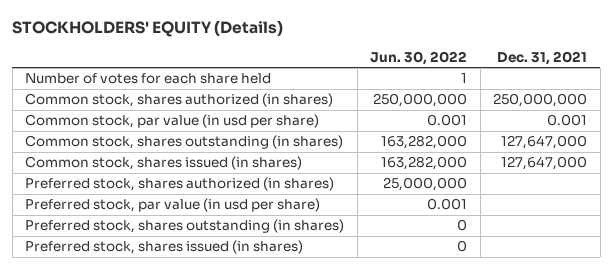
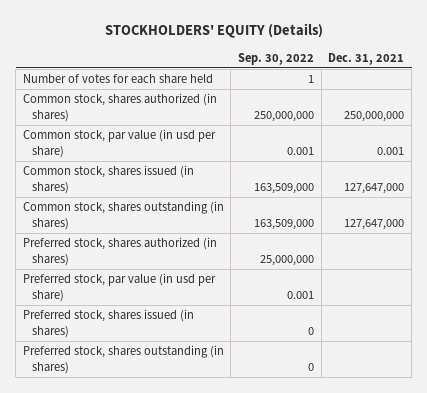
- | Jun. 30, 2022 | Dec. 31, 2021
+ | Sep. 30, 2022 | Dec. 31, 2021
moved down: Common stock, shares outstanding (in shares) | 163,509,000 | 127,647,000
moved down: Preferred stock, shares outstanding (in shares) | 0 |

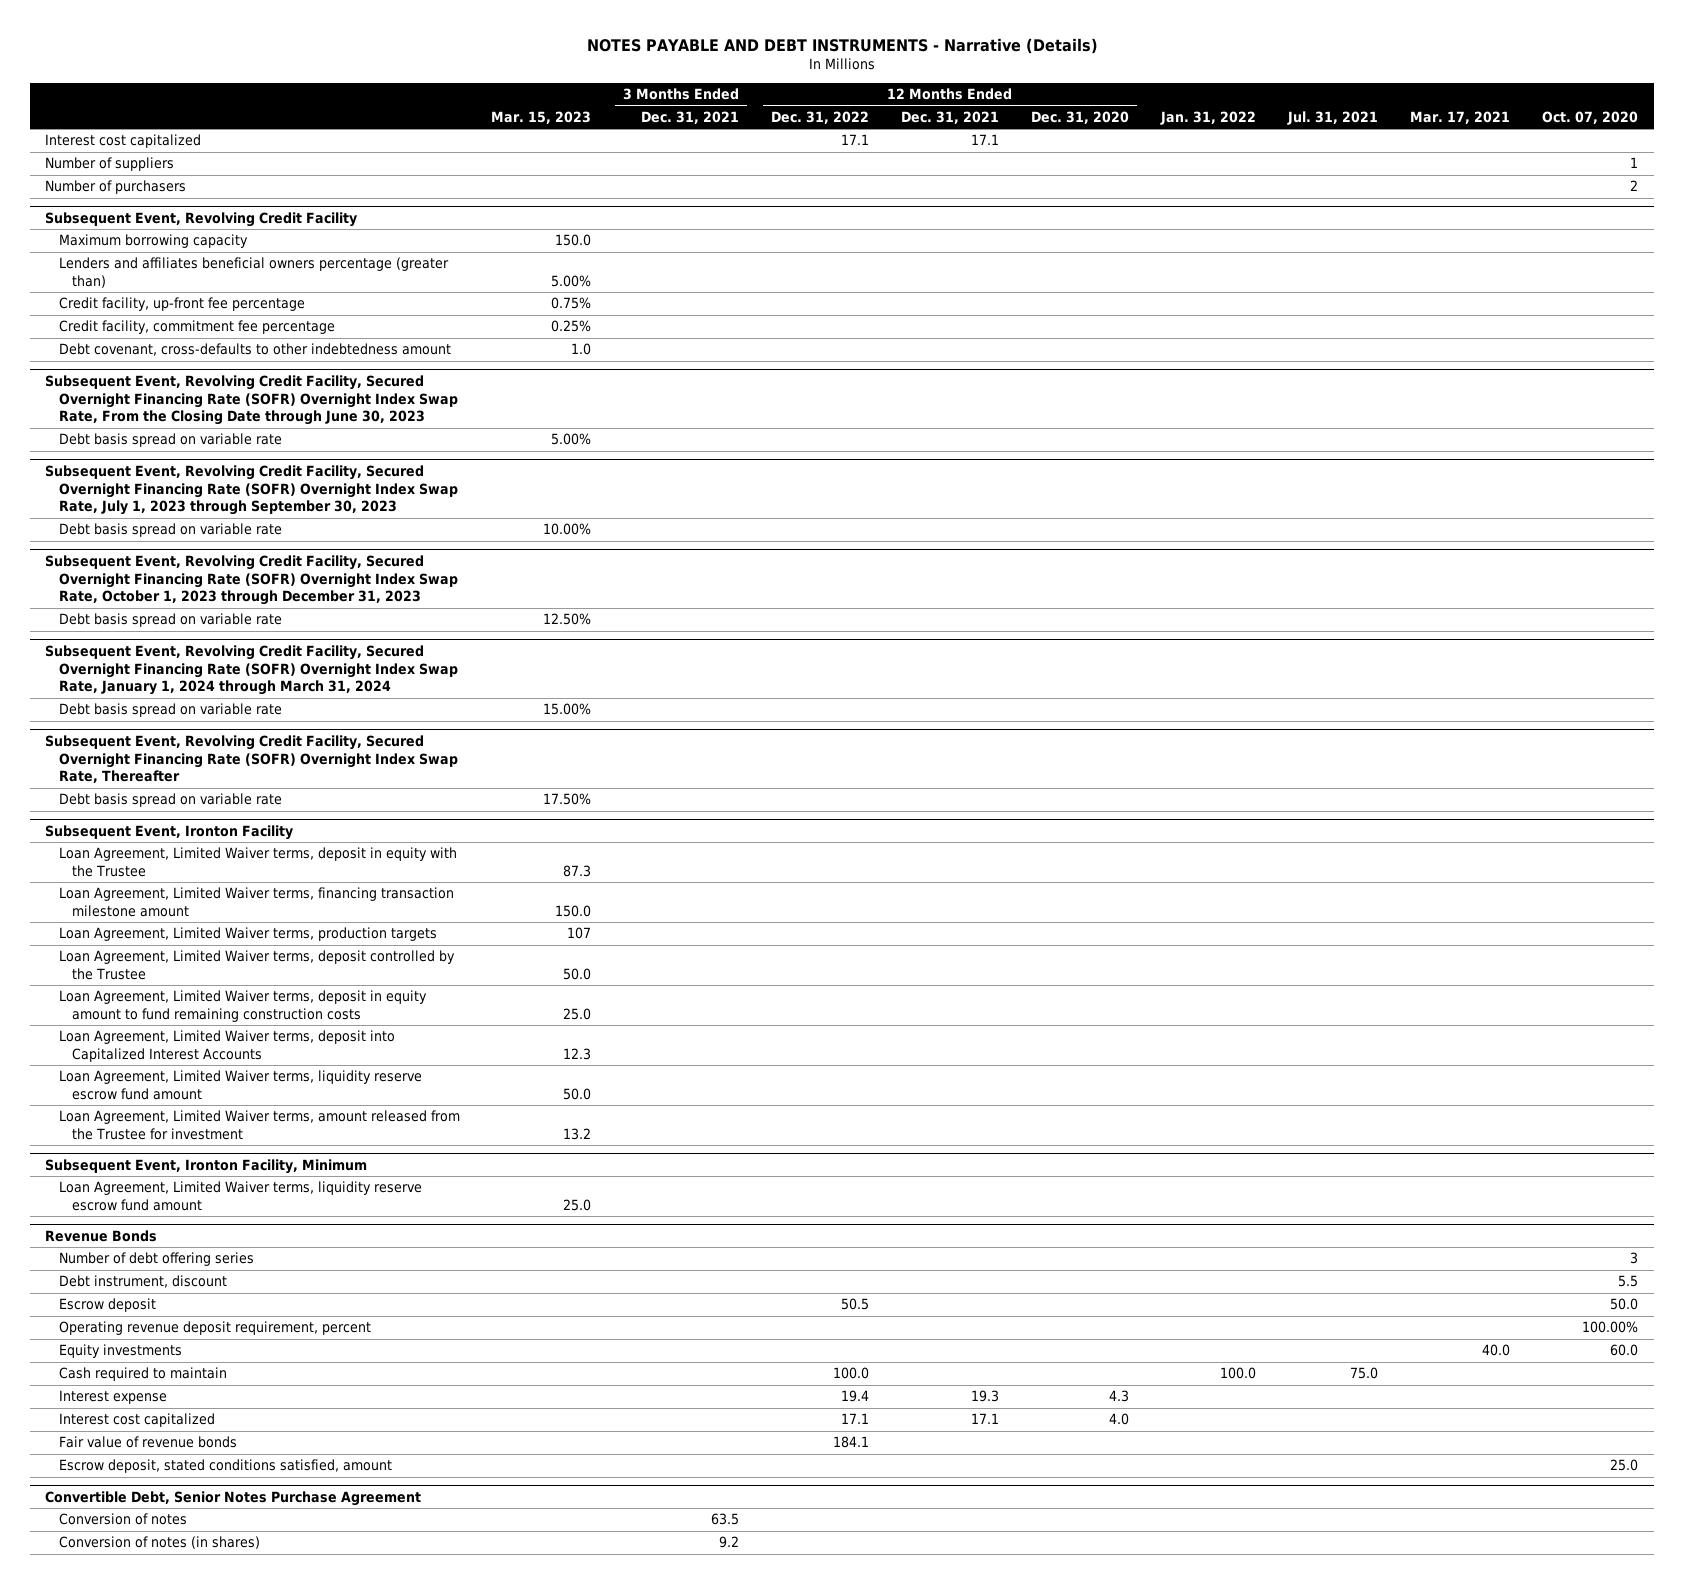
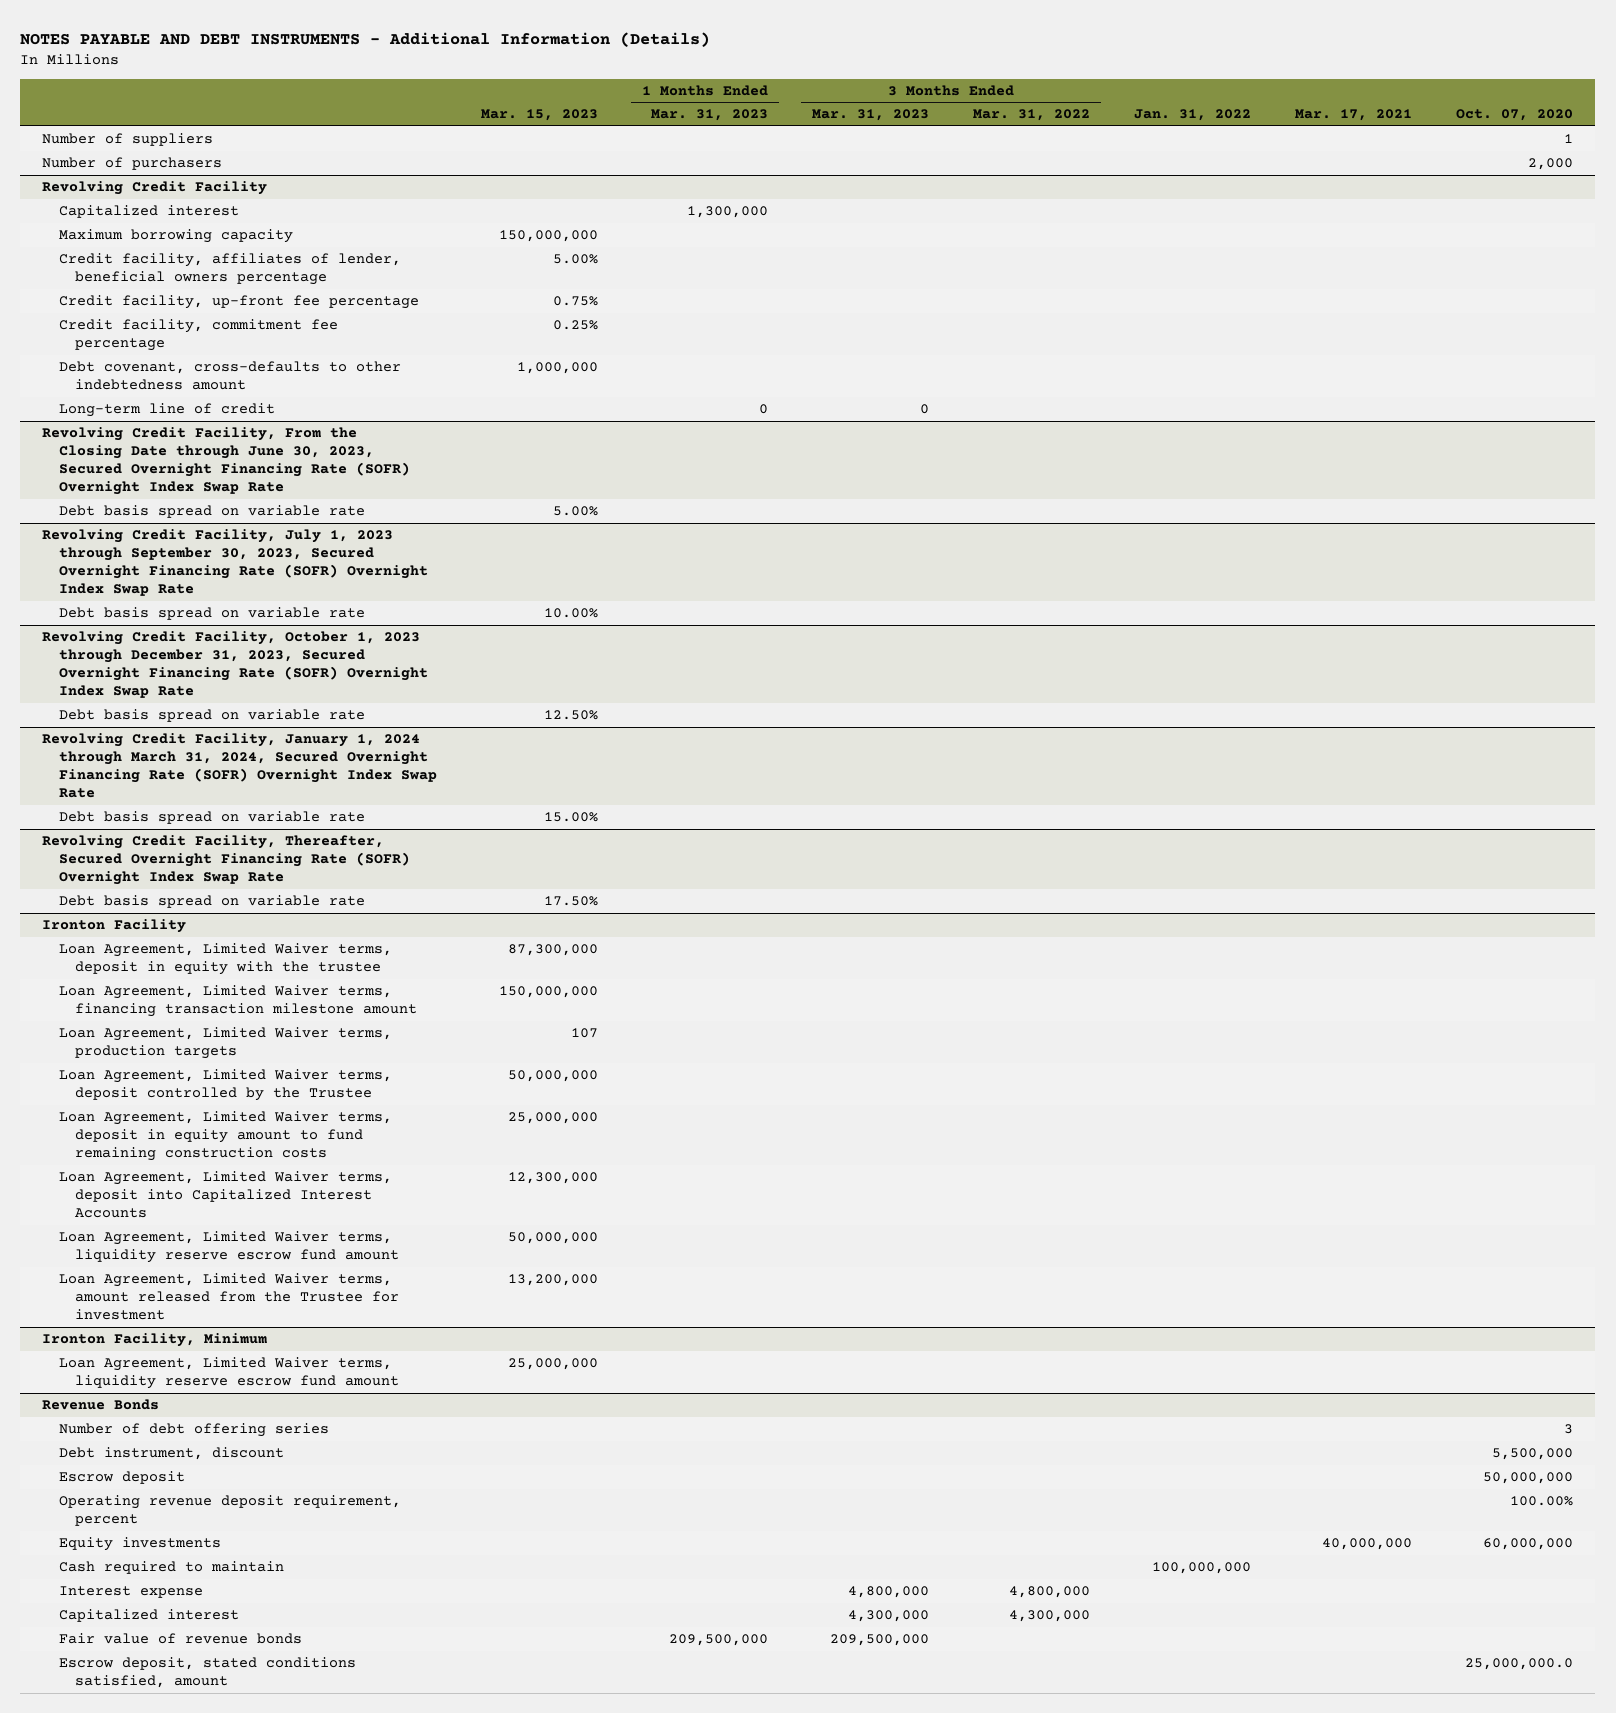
- NOTES PAYABLE AND DEBT INSTRUMENTS - Narrative (Details)
+ NOTES PAYABLE AND DEBT INSTRUMENTS - Additional Information (Details)
- | Mar. 15, 2023 | 3 Months Ended Dec. 31, 2021 | 12 Months Ended Dec. 31, 2022 | 12 Months Ended Dec. 31, 2021 | 12 Months Ended Dec. 31, 2020 | Jan. 31, 2022 | Jul. 31, 2021 | Mar. 17, 2021 | Oct. 07, 2020
+ | Mar. 15, 2023 | 1 Months Ended Mar. 31, 2023 | 3 Months Ended Mar. 31, 2023 | 3 Months Ended Mar. 31, 2022 | Jan. 31, 2022 | Mar. 17, 2021 | Oct. 07, 2020
- Interest cost capitalized | | | 17.1 | 17.1 | | | | |
- Number of purchasers | | | | | | | | | 2
- Subsequent Event, Revolving Credit Facility
- Maximum borrowing capacity | 150.0 | | | | | | | |
- Lenders and affiliates beneficial owners percentage (greater than) | 5.00% | | | | | | | |
+ Number of purchasers | | | | | | | 2,000
+ Revolving Credit Facility
+ Capitalized interest | | 1,300,000 | | | | |
+ Maximum borrowing capacity | 150,000,000 | | | | | |
+ Credit facility, affiliates of lender, beneficial owners percentage | 5.00% | | | | | |
- Debt covenant, cross-defaults to other indebtedness amount | 1.0 | | | | | | | |
- Subsequent Event, Revolving Credit Facility, Secured Overnight Financing Rate (SOFR) Overnight Index Swap Rate, From the Closing Date through June 30, 2023
+ Debt covenant, cross-defaults to other indebtedness amount | 1,000,000 | | | | | |
+ Long-term line of credit | | 0 | 0 | | | |
+ Revolving Credit Facility, From the Closing Date through June 30, 2023, Secured Overnight Financing Rate (SOFR) Overnight Index Swap Rate
- Subsequent Event, Revolving Credit Facility, Secured Overnight Financing Rate (SOFR) Overnight Index Swap Rate, July 1, 2023 through September 30, 2023
+ Revolving Credit Facility, July 1, 2023 through September 30, 2023, Secured Overnight Financing Rate (SOFR) Overnight Index Swap Rate
- Subsequent Event, Revolving Credit Facility, Secured Overnight Financing Rate (SOFR) Overnight Index Swap Rate, October 1, 2023 through December 31, 2023
+ Revolving Credit Facility, October 1, 2023 through December 31, 2023, Secured Overnight Financing Rate (SOFR) Overnight Index Swap Rate
- Subsequent Event, Revolving Credit Facility, Secured Overnight Financing Rate (SOFR) Overnight Index Swap Rate, January 1, 2024 through March 31, 2024
+ Revolving Credit Facility, January 1, 2024 through March 31, 2024, Secured Overnight Financing Rate (SOFR) Overnight Index Swap Rate
- Subsequent Event, Revolving Credit Facility, Secured Overnight Financing Rate (SOFR) Overnight Index Swap Rate, Thereafter
+ Revolving Credit Facility, Thereafter, Secured Overnight Financing Rate (SOFR) Overnight Index Swap Rate
- Subsequent Event, Ironton Facility
- Loan Agreement, Limited Waiver terms, deposit in equity with the Trustee | 87.3 | | | | | | | |
- Loan Agreement, Limited Waiver terms, financing transaction milestone amount | 150.0 | | | | | | | |
+ Ironton Facility
+ Loan Agreement, Limited Waiver terms, deposit in equity with the trustee | 87,300,000 | | | | | |
+ Loan Agreement, Limited Waiver terms, financing transaction milestone amount | 150,000,000 | | | | | |
- Loan Agreement, Limited Waiver terms, deposit controlled by the Trustee | 50.0 | | | | | | | |
- Loan Agreement, Limited Waiver terms, deposit in equity amount to fund remaining construction costs | 25.0 | | | | | | | |
- Loan Agreement, Limited Waiver terms, deposit into Capitalized Interest Accounts | 12.3 | | | | | | | |
- Loan Agreement, Limited Waiver terms, liquidity reserve escrow fund amount | 50.0 | | | | | | | |
- Loan Agreement, Limited Waiver terms, amount released from the Trustee for investment | 13.2 | | | | | | | |
- Subsequent Event, Ironton Facility, Minimum
- Loan Agreement, Limited Waiver terms, liquidity reserve escrow fund amount | 25.0 | | | | | | | |
+ Loan Agreement, Limited Waiver terms, deposit controlled by the Trustee | 50,000,000 | | | | | |
+ Loan Agreement, Limited Waiver terms, deposit in equity amount to fund remaining construction costs | 25,000,000 | | | | | |
+ Loan Agreement, Limited Waiver terms, deposit into Capitalized Interest Accounts | 12,300,000 | | | | | |
+ Loan Agreement, Limited Waiver terms, liquidity reserve escrow fund amount | 50,000,000 | | | | | |
+ Loan Agreement, Limited Waiver terms, amount released from the Trustee for investment | 13,200,000 | | | | | |
+ Ironton Facility, Minimum
+ Loan Agreement, Limited Waiver terms, liquidity reserve escrow fund amount | 25,000,000 | | | | | |
@ Revenue Bonds
- Debt instrument, discount | | | | | | | | | 5.5
- Escrow deposit | | | 50.5 | | | | | | 50.0
+ Debt instrument, discount | | | | | | | 5,500,000
+ Escrow deposit | | | | | | | 50,000,000
- Equity investments | | | | | | | | 40.0 | 60.0
- Cash required to maintain | | | 100.0 | | | 100.0 | 75.0 | |
+ Equity investments | | | | | | 40,000,000 | 60,000,000
+ Cash required to maintain | | | | | 100,000,000 | |
- Interest cost capitalized | | | 17.1 | 17.1 | 4.0 | | | |
+ Capitalized interest | | | 4,300,000 | 4,300,000 | | |
- Escrow deposit, stated conditions satisfied, amount | | | | | | | | | 25.0
- Convertible Debt, Senior Notes Purchase Agreement
- Conversion of notes | | 63.5 | | | | | | |
- Conversion of notes (in shares) | | 9.2 | | | | | | |
@ Revenue Bonds
+ Escrow deposit, stated conditions satisfied, amount | | | | | | | 25,000,000.0

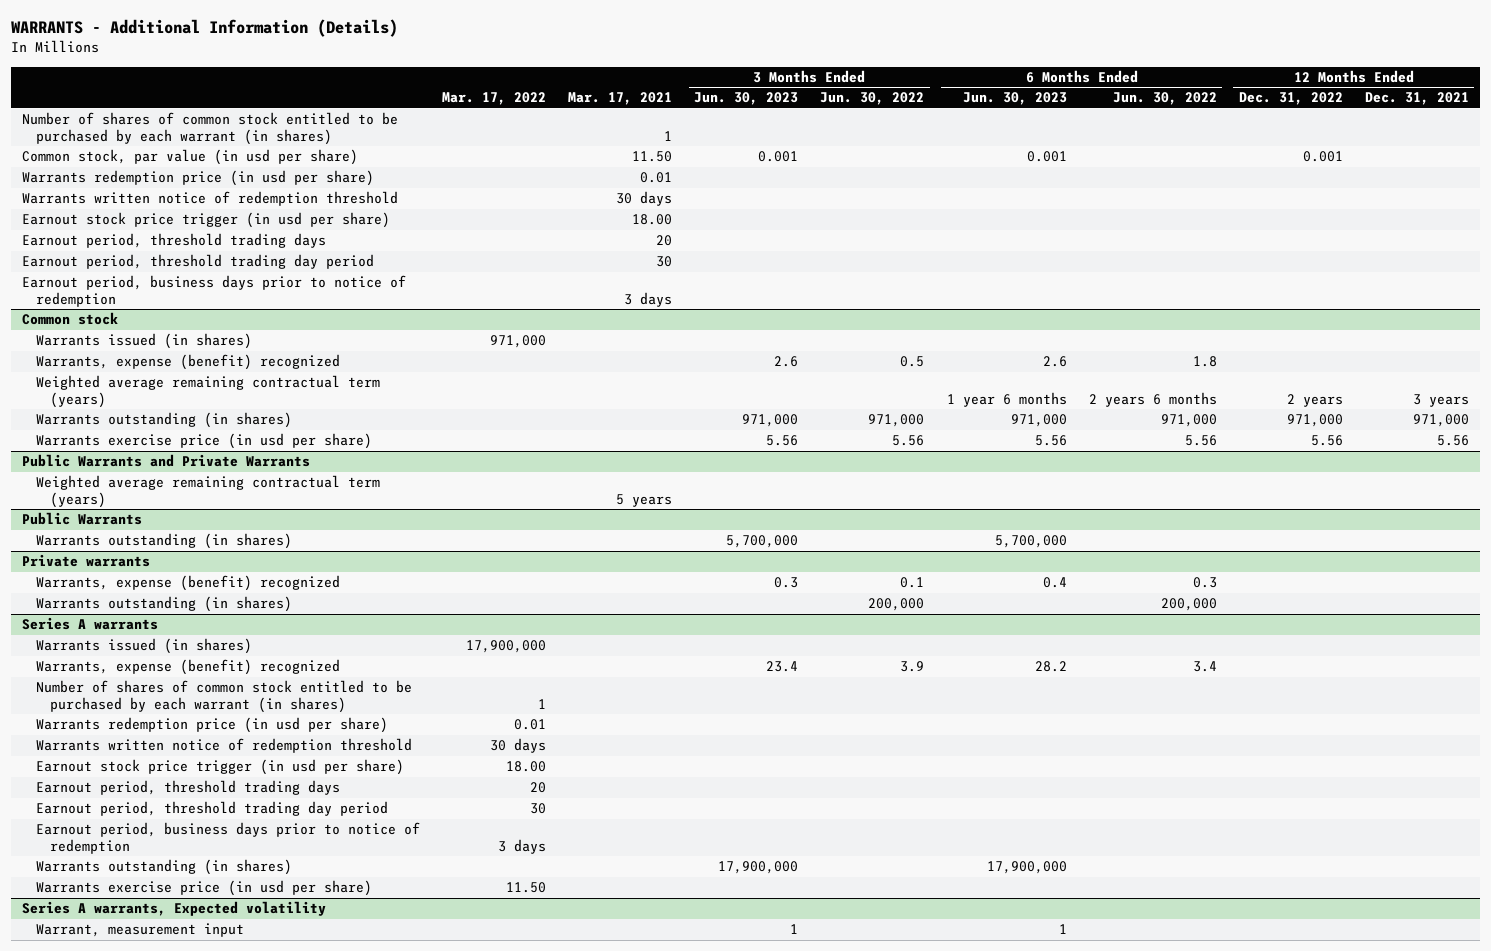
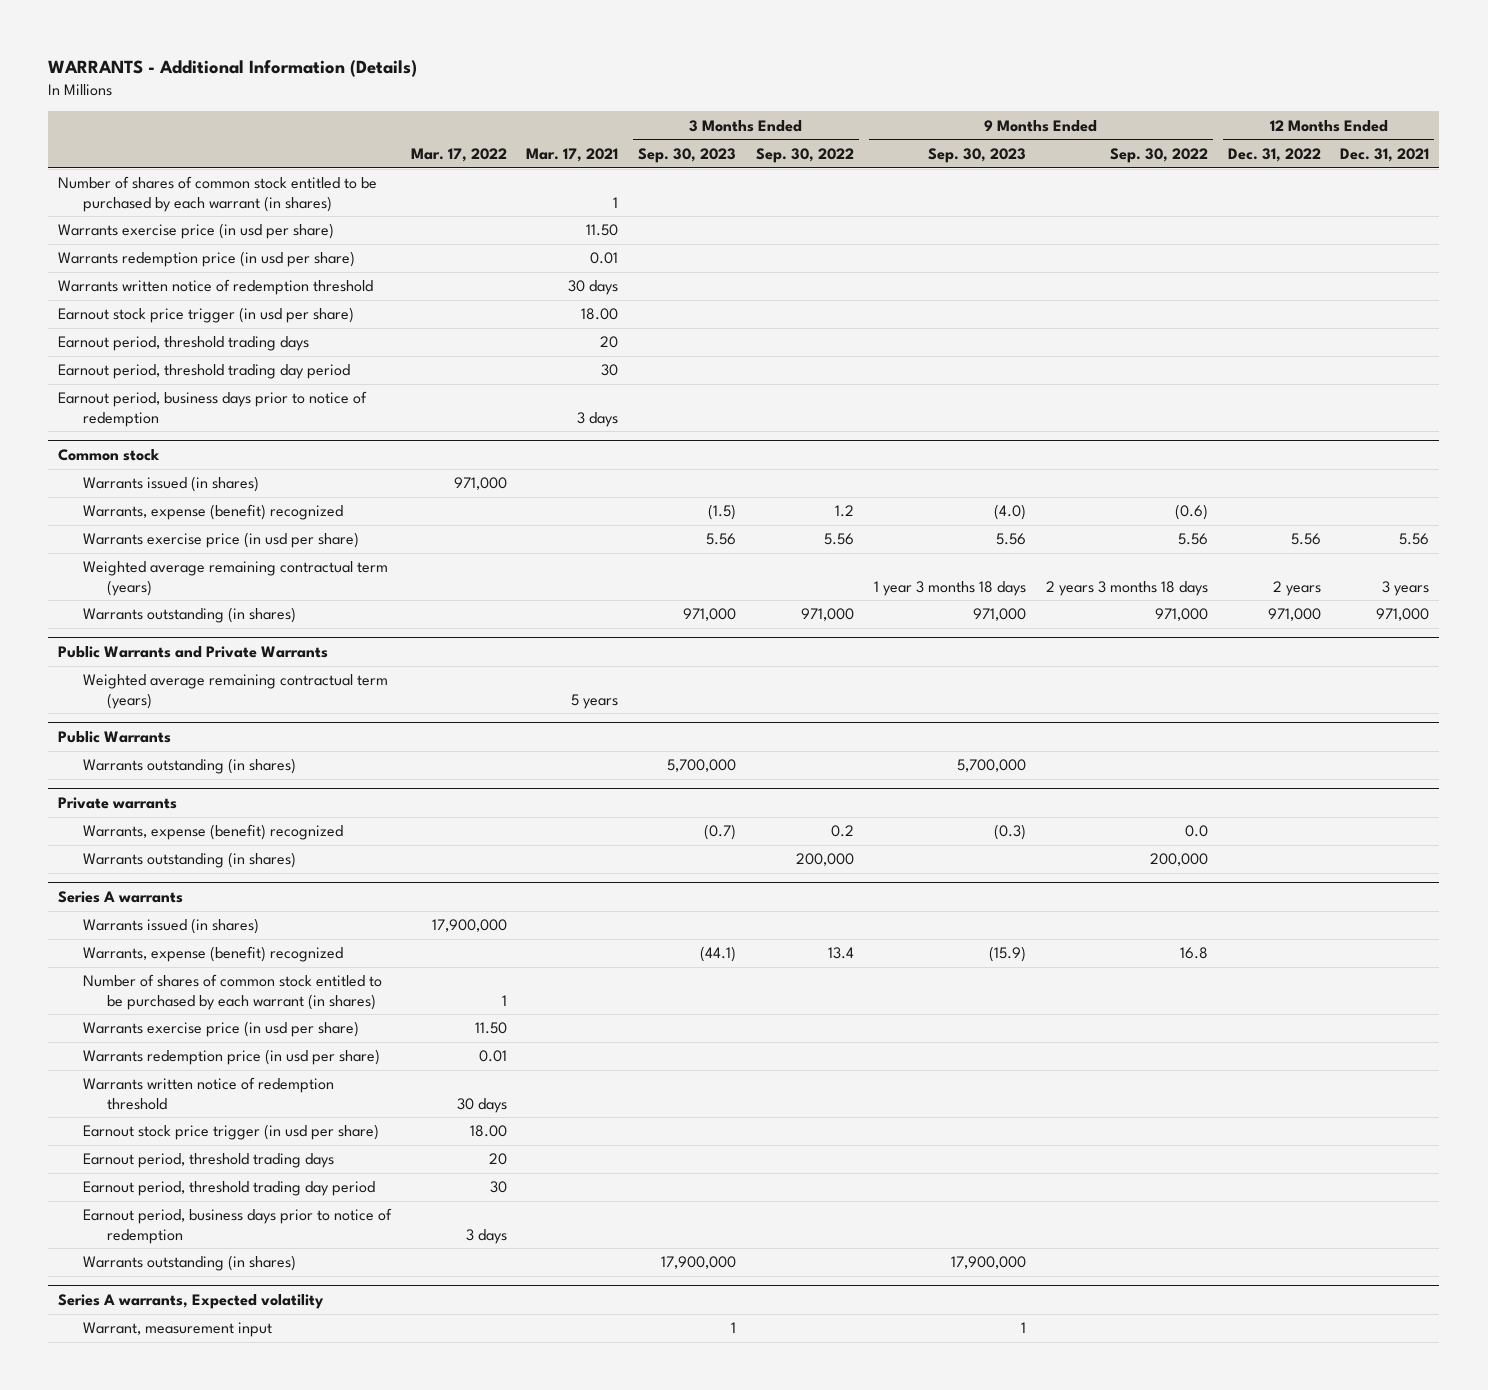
- | Mar. 17, 2022 | Mar. 17, 2021 | 3 Months Ended Jun. 30, 2023 | 3 Months Ended Jun. 30, 2022 | 6 Months Ended Jun. 30, 2023 | 6 Months Ended Jun. 30, 2022 | 12 Months Ended Dec. 31, 2022 | 12 Months Ended Dec. 31, 2021
+ | Mar. 17, 2022 | Mar. 17, 2021 | 3 Months Ended Sep. 30, 2023 | 3 Months Ended Sep. 30, 2022 | 9 Months Ended Sep. 30, 2023 | 9 Months Ended Sep. 30, 2022 | 12 Months Ended Dec. 31, 2022 | 12 Months Ended Dec. 31, 2021
- Common stock, par value (in usd per share) | | 11.50 | 0.001 | | 0.001 | | 0.001 |
+ Warrants exercise price (in usd per share) | | 11.50 | | | | | |
@ Common stock
moved up: Warrants exercise price (in usd per share) | | | 5.56 | 5.56 | 5.56 | 5.56 | 5.56 | 5.56
@ Series A warrants
moved up: Warrants exercise price (in usd per share) | 11.50 | | | | | | |

